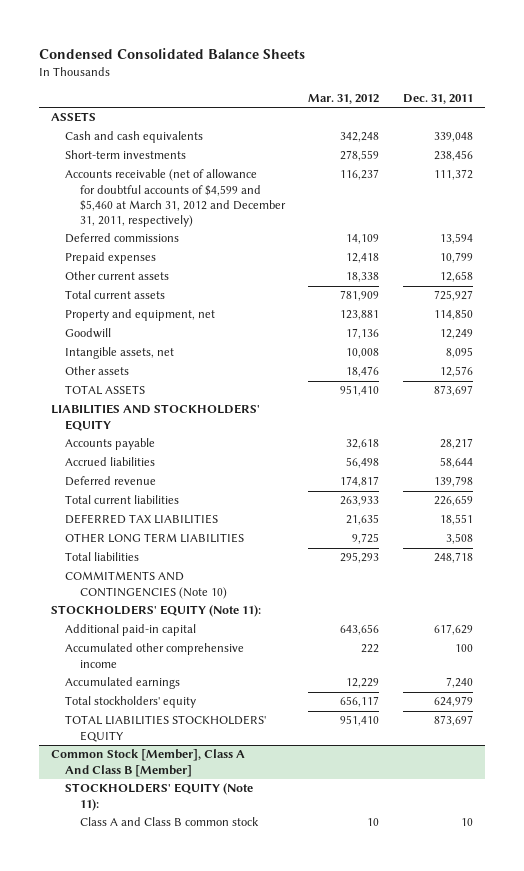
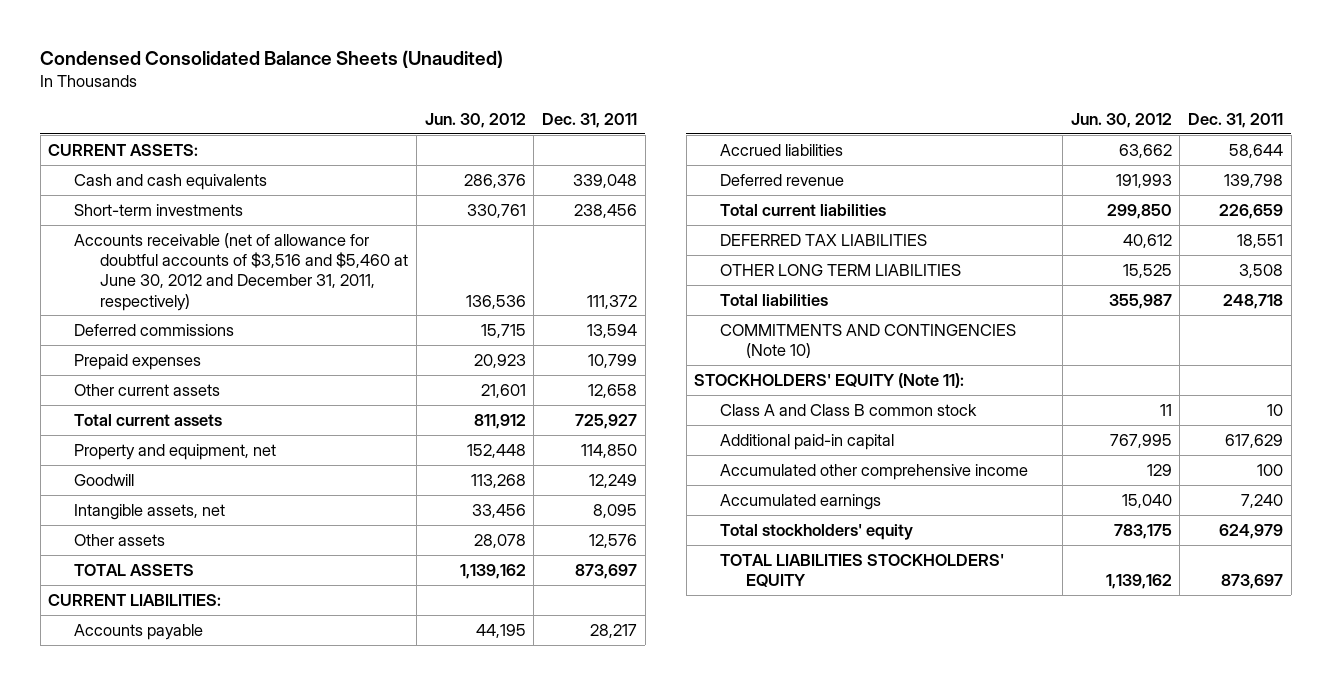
- Condensed Consolidated Balance Sheets
+ Condensed Consolidated Balance Sheets (Unaudited)
- | Mar. 31, 2012 | Dec. 31, 2011
+ | Jun. 30, 2012 | Dec. 31, 2011
- ASSETS
+ CURRENT ASSETS:
- Accounts receivable (net of allowance for doubtful accounts of $4,599 and $5,460 at March 31, 2012 and December 31, 2011, respectively) | 116,237 | 111,372
+ Accounts receivable (net of allowance for doubtful accounts of $3,516 and $5,460 at June 30, 2012 and December 31, 2011, respectively) | 136,536 | 111,372
- LIABILITIES AND STOCKHOLDERS' EQUITY
+ CURRENT LIABILITIES:
+ Class A and Class B common stock | 11 | 10
- Common Stock [Member], Class A And Class B [Member]
- STOCKHOLDERS' EQUITY (Note 11):
- Class A and Class B common stock | 10 | 10

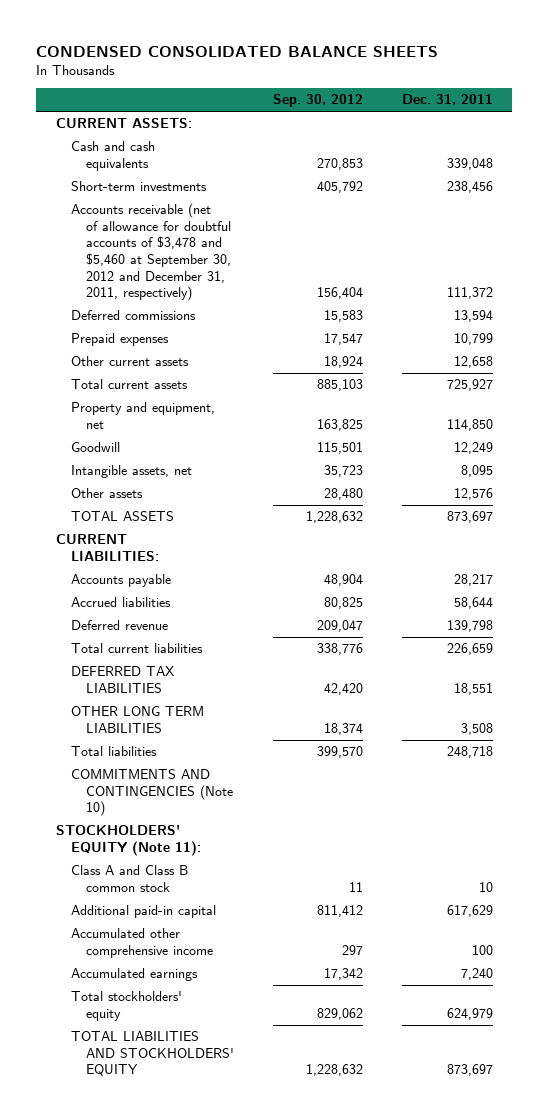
- Condensed Consolidated Balance Sheets (Unaudited)
+ CONDENSED CONSOLIDATED BALANCE SHEETS
- | Jun. 30, 2012 | Dec. 31, 2011
+ | Sep. 30, 2012 | Dec. 31, 2011
- Accounts receivable (net of allowance for doubtful accounts of $3,516 and $5,460 at June 30, 2012 and December 31, 2011, respectively) | 136,536 | 111,372
+ Accounts receivable (net of allowance for doubtful accounts of $3,478 and $5,460 at September 30, 2012 and December 31, 2011, respectively) | 156,404 | 111,372
- TOTAL LIABILITIES STOCKHOLDERS' EQUITY | 1,139,162 | 873,697
+ TOTAL LIABILITIES AND STOCKHOLDERS' EQUITY | 1,228,632 | 873,697

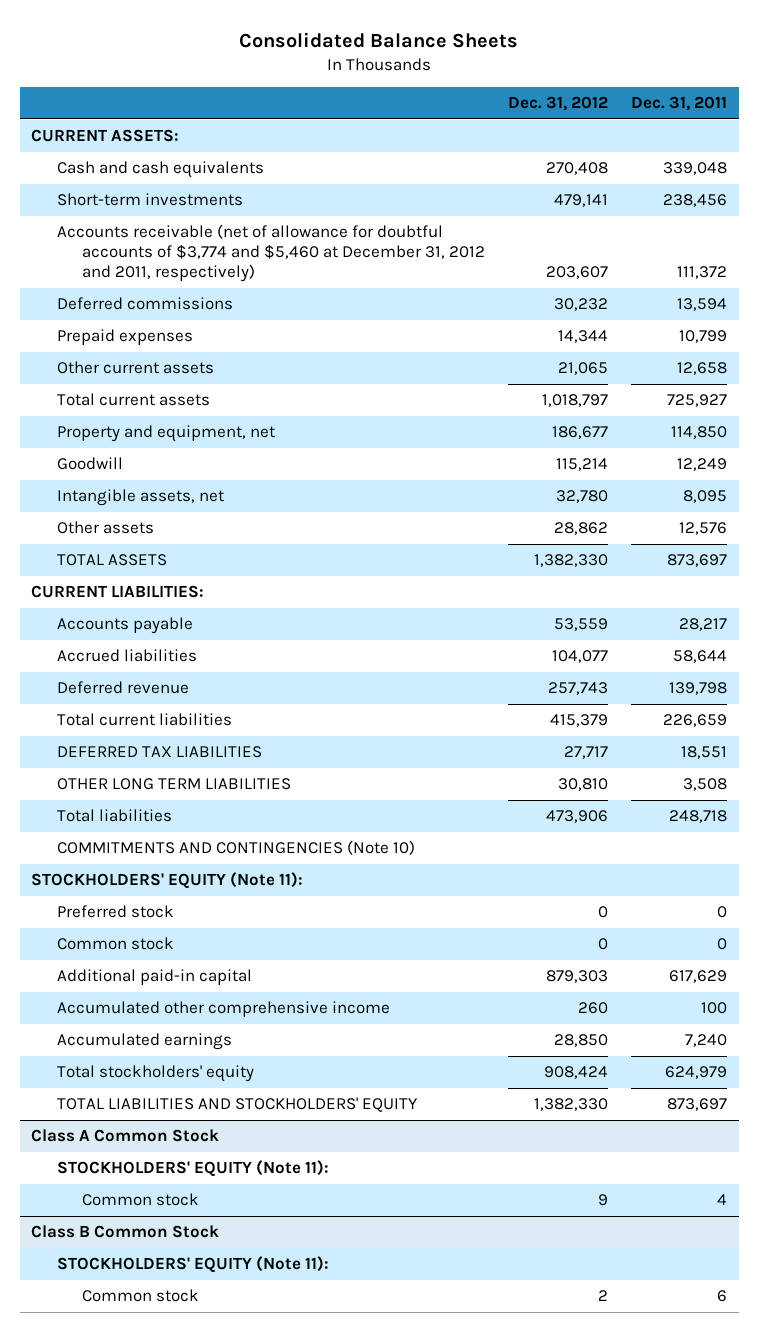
- CONDENSED CONSOLIDATED BALANCE SHEETS
+ Consolidated Balance Sheets
- | Sep. 30, 2012 | Dec. 31, 2011
+ | Dec. 31, 2012 | Dec. 31, 2011
- Accounts receivable (net of allowance for doubtful accounts of $3,478 and $5,460 at September 30, 2012 and December 31, 2011, respectively) | 156,404 | 111,372
+ Accounts receivable (net of allowance for doubtful accounts of $3,774 and $5,460 at December 31, 2012 and 2011, respectively) | 203,607 | 111,372
- Class A and Class B common stock | 11 | 10
+ Preferred stock | 0 | 0
+ Common stock | 0 | 0
+ Class A Common Stock
+ STOCKHOLDERS' EQUITY (Note 11):
+ Common stock | 9 | 4
+ Class B Common Stock
+ STOCKHOLDERS' EQUITY (Note 11):
+ Common stock | 2 | 6

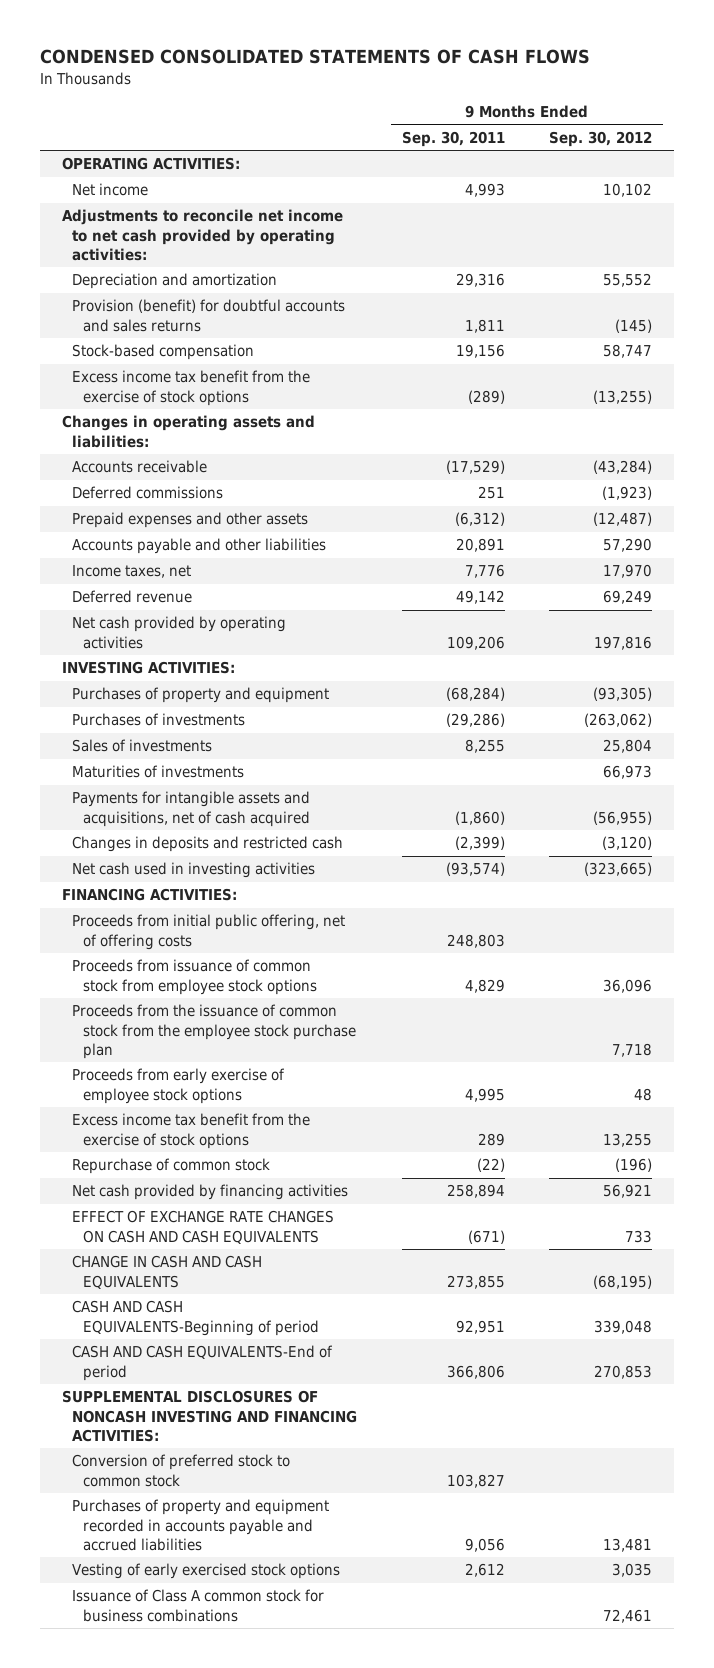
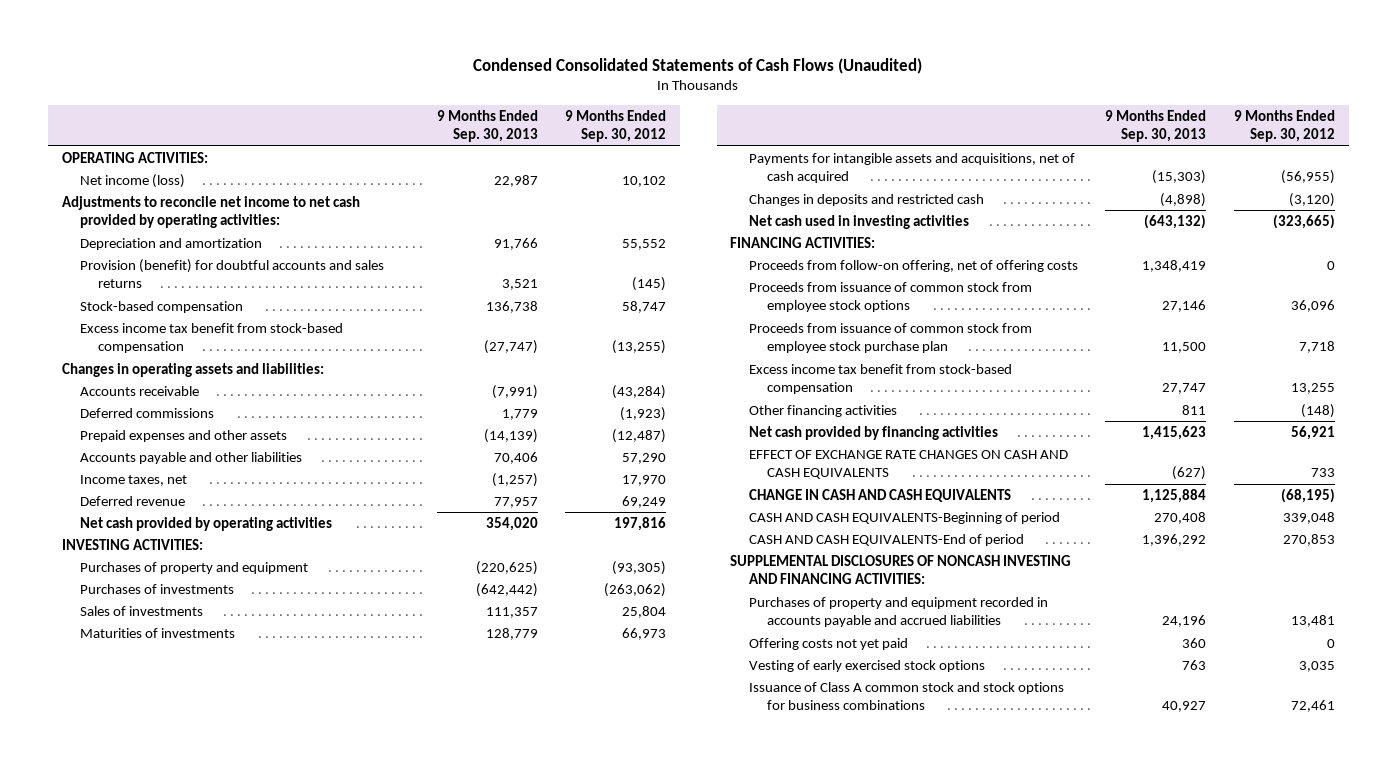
- CONDENSED CONSOLIDATED STATEMENTS OF CASH FLOWS
+ Condensed Consolidated Statements of Cash Flows (Unaudited)
- | 9 Months Ended Sep. 30, 2011 | 9 Months Ended Sep. 30, 2012
+ | 9 Months Ended Sep. 30, 2013 | 9 Months Ended Sep. 30, 2012
- Net income | 4,993 | 10,102
+ Net income (loss) | 22,987 | 10,102
- Excess income tax benefit from the exercise of stock options | (289) | (13,255)
+ Excess income tax benefit from stock-based compensation | (27,747) | (13,255)
- Proceeds from initial public offering, net of offering costs | 248,803 |
+ Proceeds from follow-on offering, net of offering costs | 1,348,419 | 0
- Proceeds from the issuance of common stock from the employee stock purchase plan | | 7,718
- Proceeds from early exercise of employee stock options | 4,995 | 48
- Excess income tax benefit from the exercise of stock options | 289 | 13,255
- Repurchase of common stock | (22) | (196)
+ Proceeds from issuance of common stock from employee stock purchase plan | 11,500 | 7,718
+ Excess income tax benefit from stock-based compensation | 27,747 | 13,255
+ Other financing activities | 811 | (148)
- Conversion of preferred stock to common stock | 103,827 |
+ Offering costs not yet paid | 360 | 0
- Issuance of Class A common stock for business combinations | | 72,461
+ Issuance of Class A common stock and stock options for business combinations | 40,927 | 72,461

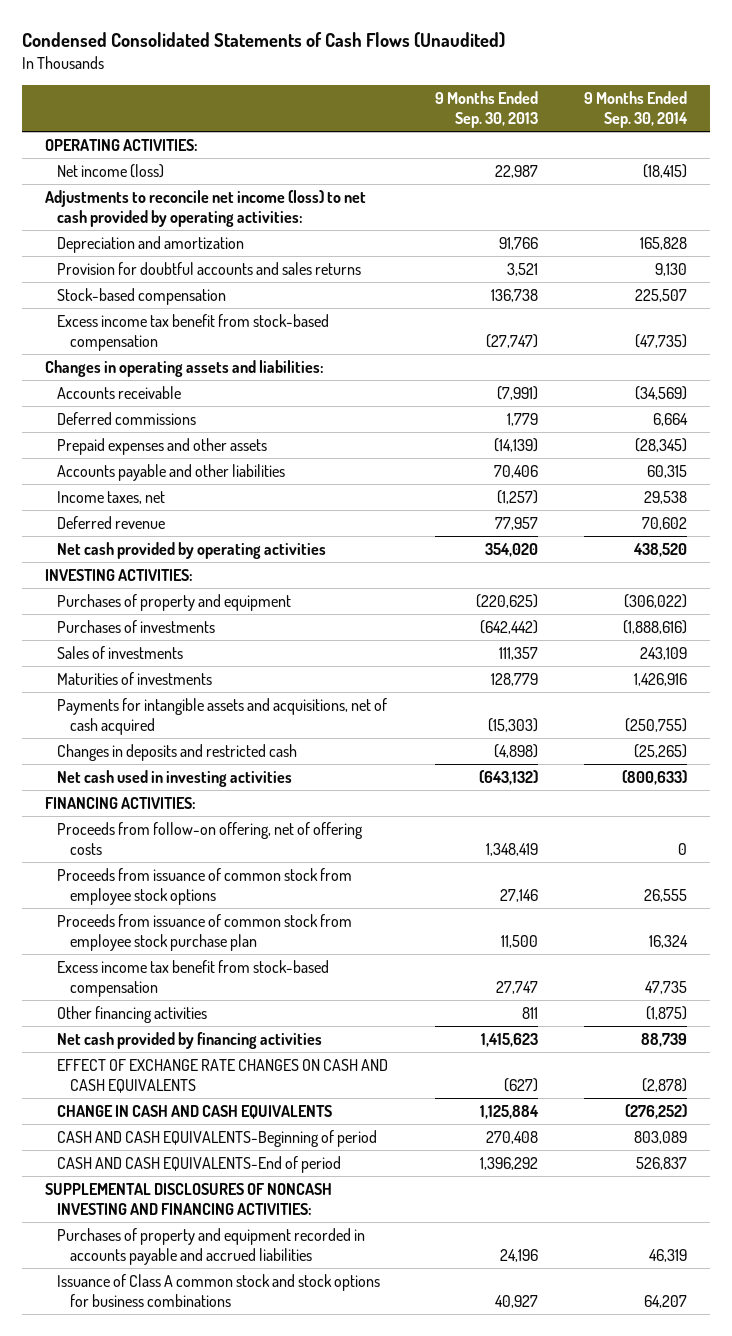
- | 9 Months Ended Sep. 30, 2013 | 9 Months Ended Sep. 30, 2012
+ | 9 Months Ended Sep. 30, 2013 | 9 Months Ended Sep. 30, 2014
- Adjustments to reconcile net income to net cash provided by operating activities:
+ Adjustments to reconcile net income (loss) to net cash provided by operating activities:
- Provision (benefit) for doubtful accounts and sales returns | 3,521 | (145)
+ Provision for doubtful accounts and sales returns | 3,521 | 9,130
- Offering costs not yet paid | 360 | 0
- Vesting of early exercised stock options | 763 | 3,035

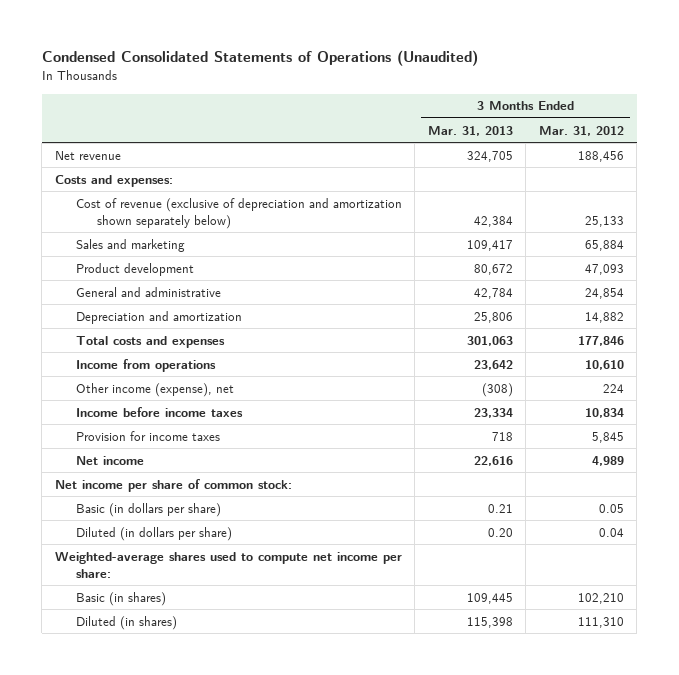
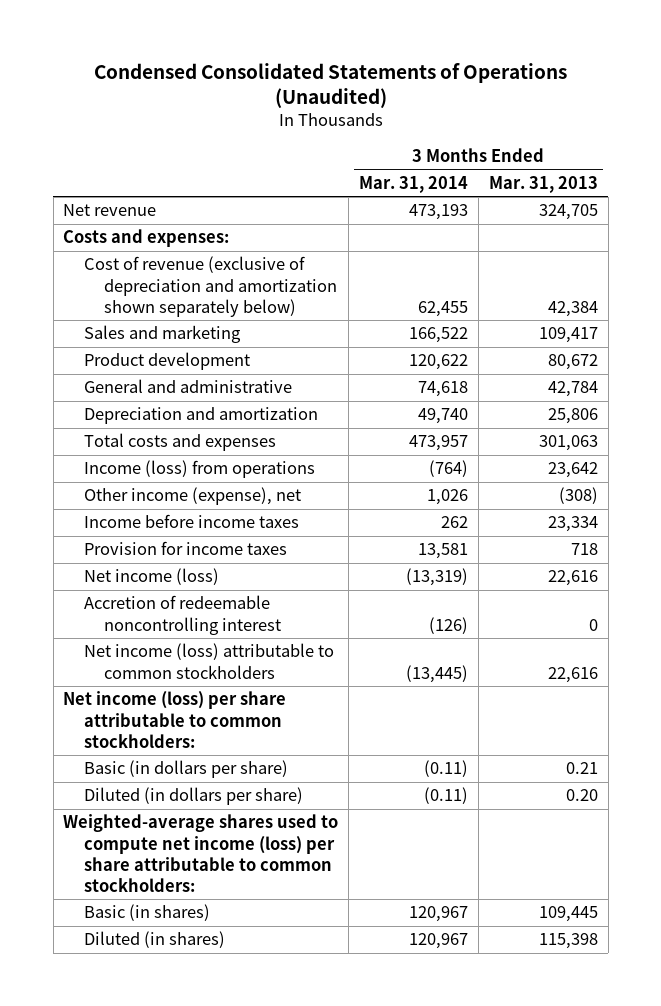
- | 3 Months Ended Mar. 31, 2013 | 3 Months Ended Mar. 31, 2012
+ | 3 Months Ended Mar. 31, 2014 | 3 Months Ended Mar. 31, 2013
- Income from operations | 23,642 | 10,610
+ Income (loss) from operations | (764) | 23,642
- Net income | 22,616 | 4,989
- Net income per share of common stock:
+ Net income (loss) | (13,319) | 22,616
+ Accretion of redeemable noncontrolling interest | (126) | 0
+ Net income (loss) attributable to common stockholders | (13,445) | 22,616
+ Net income (loss) per share attributable to common stockholders:
- Weighted-average shares used to compute net income per share:
+ Weighted-average shares used to compute net income (loss) per share attributable to common stockholders:

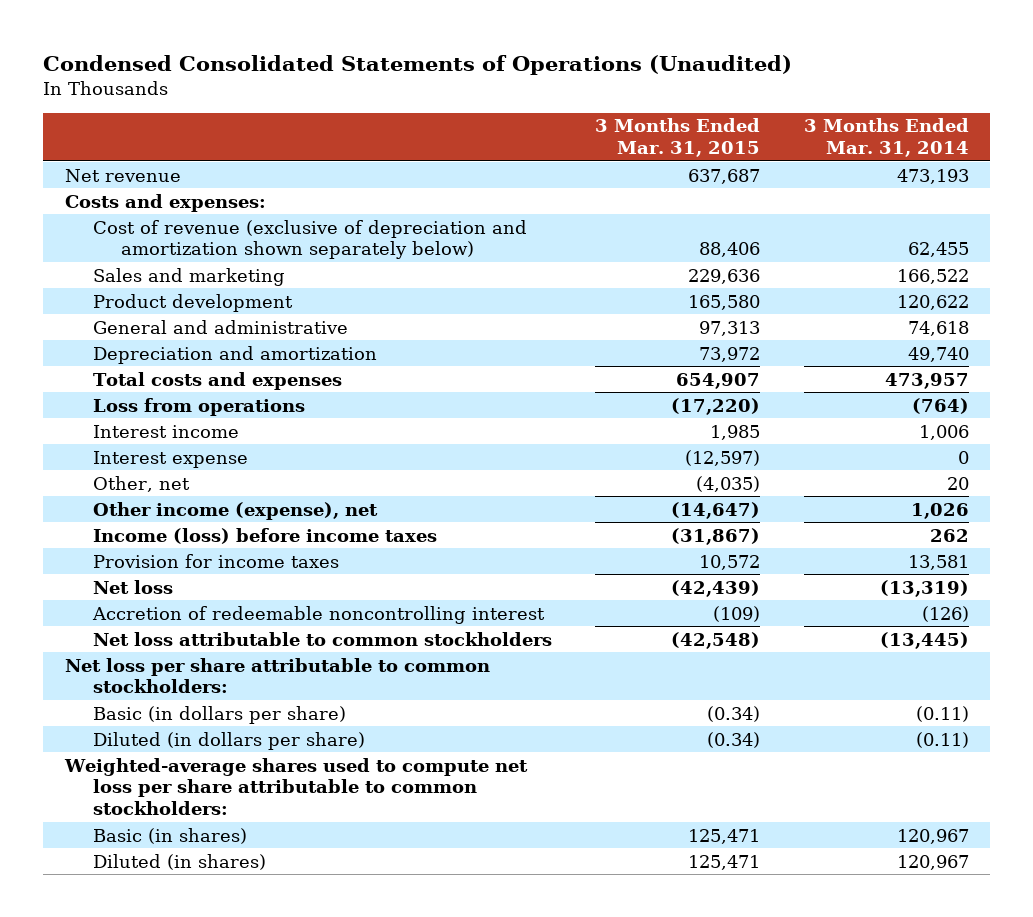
- | 3 Months Ended Mar. 31, 2014 | 3 Months Ended Mar. 31, 2013
+ | 3 Months Ended Mar. 31, 2015 | 3 Months Ended Mar. 31, 2014
- Income (loss) from operations | (764) | 23,642
+ Loss from operations | (17,220) | (764)
+ Interest income | 1,985 | 1,006
+ Interest expense | (12,597) | 0
+ Other, net | (4,035) | 20
- Income before income taxes | 262 | 23,334
+ Income (loss) before income taxes | (31,867) | 262
- Net income (loss) | (13,319) | 22,616
+ Net loss | (42,439) | (13,319)
- Net income (loss) attributable to common stockholders | (13,445) | 22,616
- Net income (loss) per share attributable to common stockholders:
+ Net loss attributable to common stockholders | (42,548) | (13,445)
+ Net loss per share attributable to common stockholders:
- Weighted-average shares used to compute net income (loss) per share attributable to common stockholders:
+ Weighted-average shares used to compute net loss per share attributable to common stockholders:

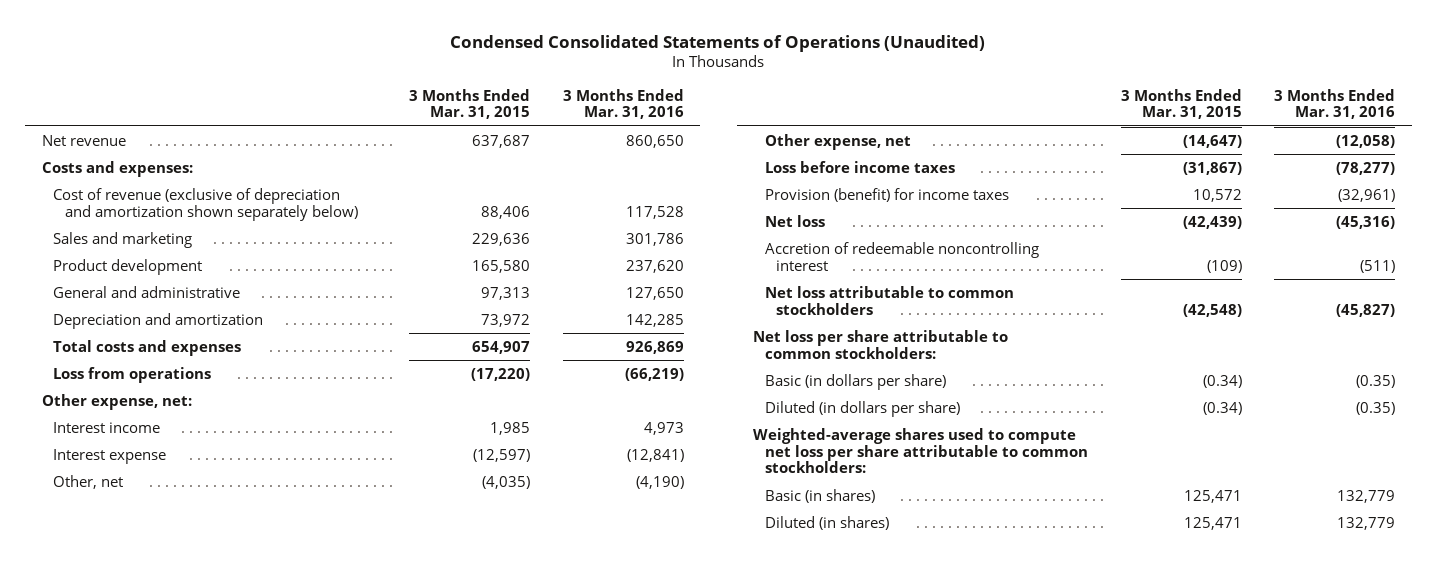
- | 3 Months Ended Mar. 31, 2015 | 3 Months Ended Mar. 31, 2014
+ | 3 Months Ended Mar. 31, 2015 | 3 Months Ended Mar. 31, 2016
+ Other expense, net:
- Other income (expense), net | (14,647) | 1,026
- Income (loss) before income taxes | (31,867) | 262
- Provision for income taxes | 10,572 | 13,581
+ Other expense, net | (14,647) | (12,058)
+ Loss before income taxes | (31,867) | (78,277)
+ Provision (benefit) for income taxes | 10,572 | (32,961)

